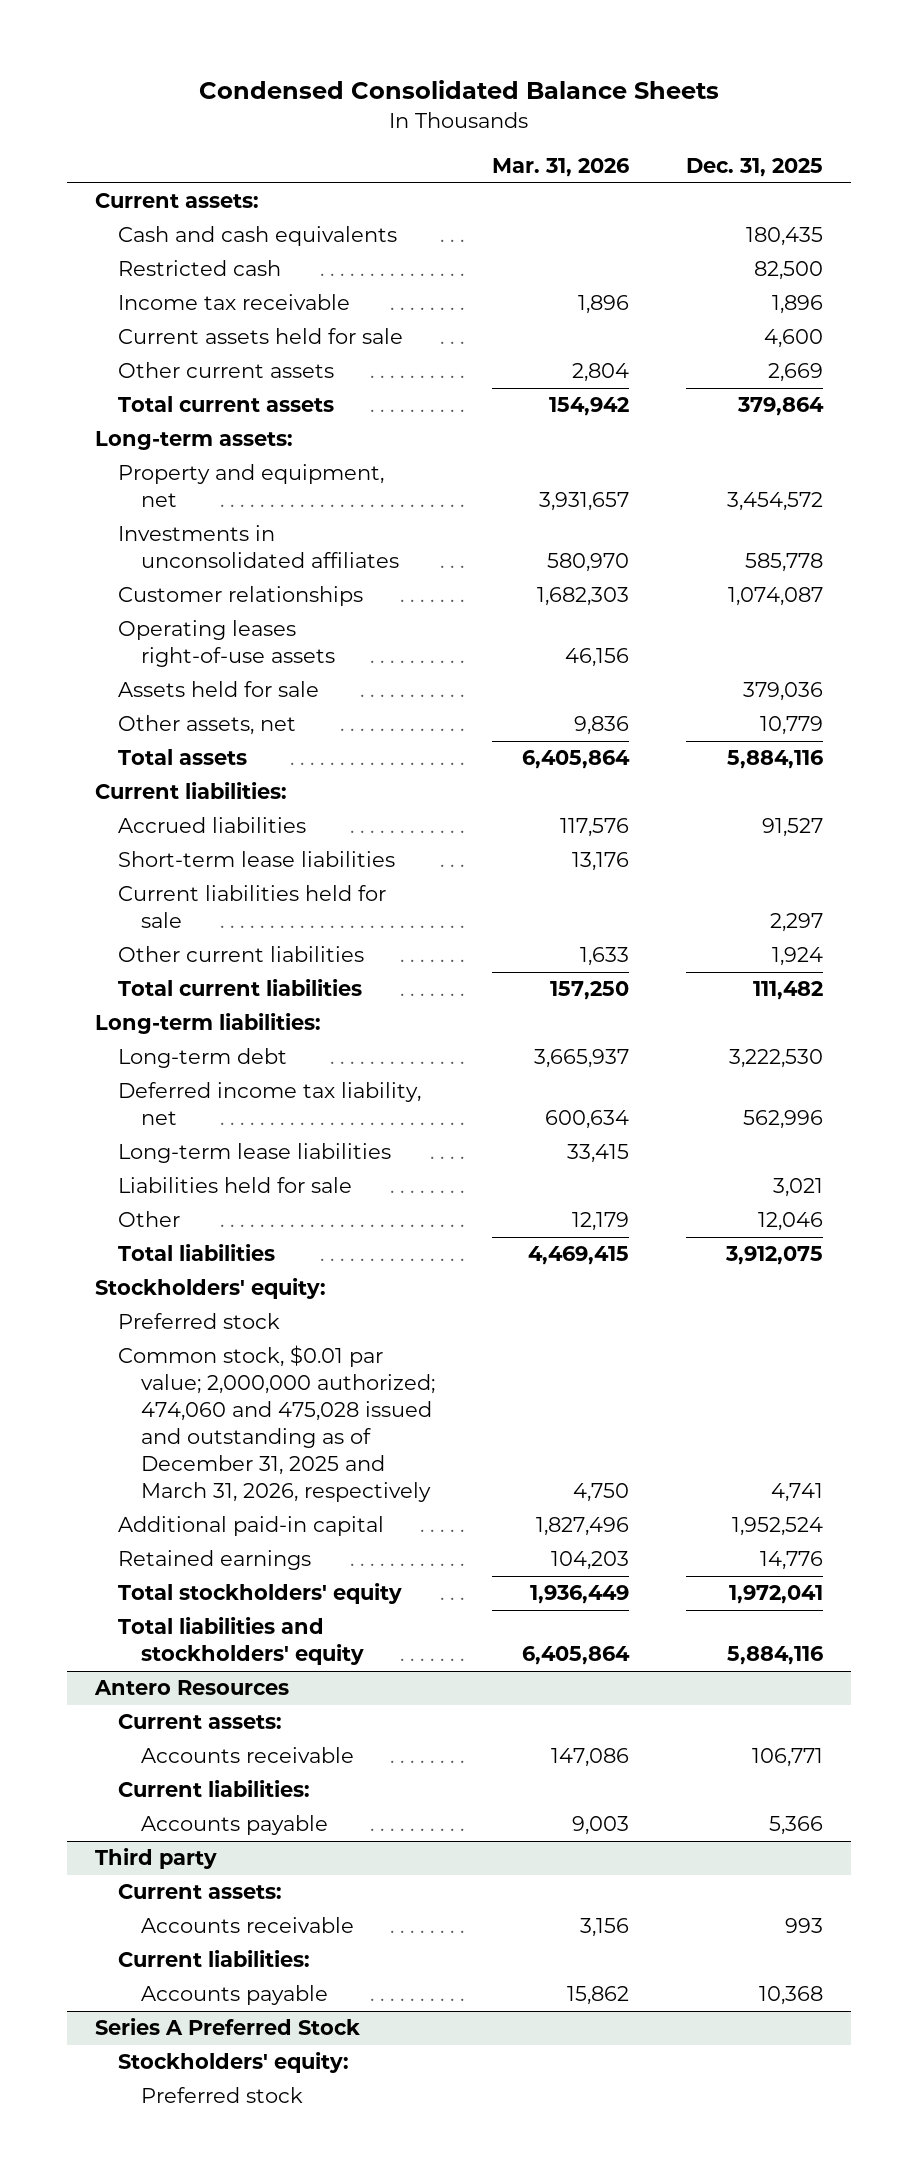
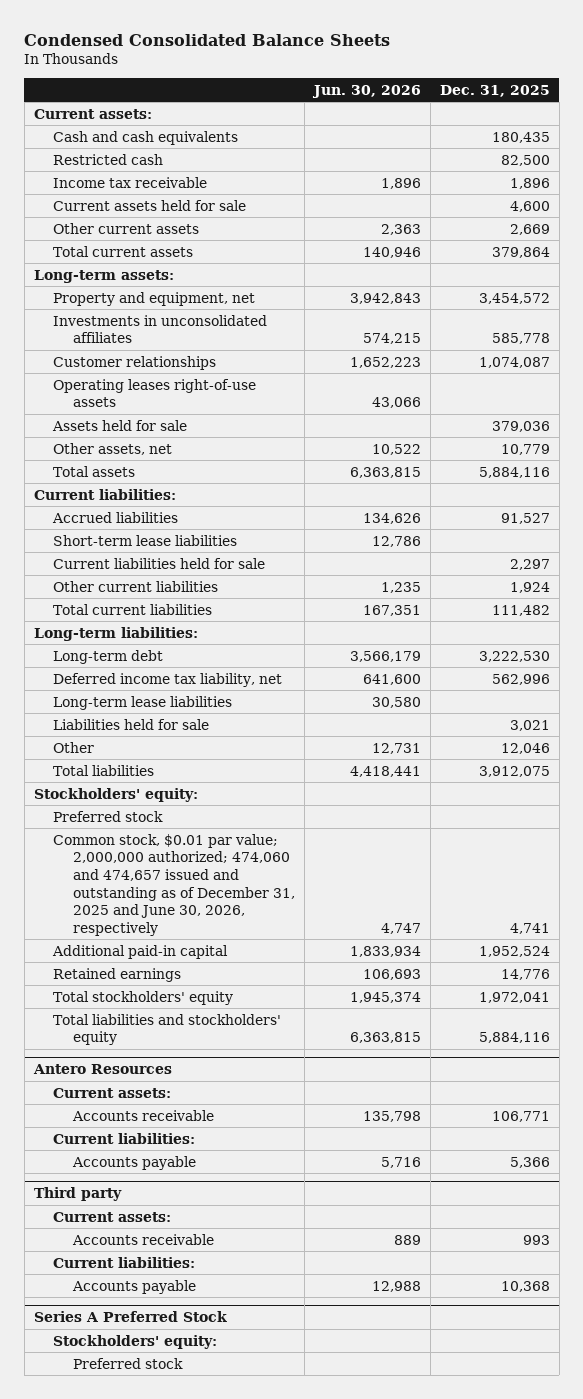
- | Mar. 31, 2026 | Dec. 31, 2025
+ | Jun. 30, 2026 | Dec. 31, 2025
- Common stock, $0.01 par value; 2,000,000 authorized; 474,060 and 475,028 issued and outstanding as of December 31, 2025 and March 31, 2026, respectively | 4,750 | 4,741
+ Common stock, $0.01 par value; 2,000,000 authorized; 474,060 and 474,657 issued and outstanding as of December 31, 2025 and June 30, 2026, respectively | 4,747 | 4,741

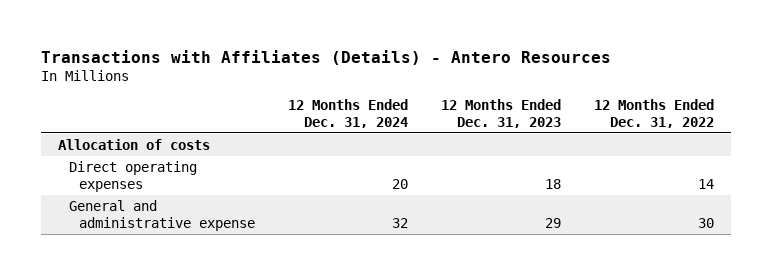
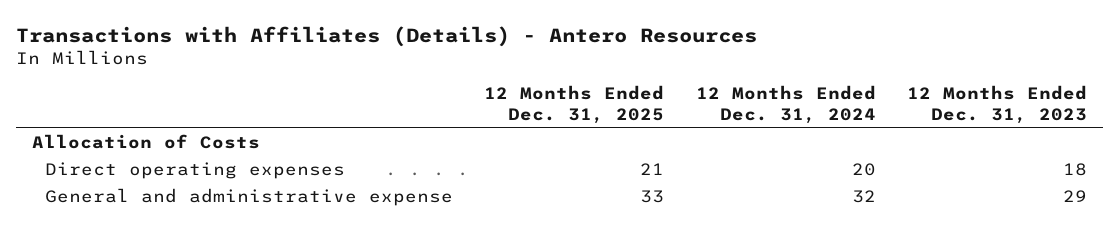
- | 12 Months Ended Dec. 31, 2024 | 12 Months Ended Dec. 31, 2023 | 12 Months Ended Dec. 31, 2022
+ | 12 Months Ended Dec. 31, 2025 | 12 Months Ended Dec. 31, 2024 | 12 Months Ended Dec. 31, 2023
- Allocation of costs
+ Allocation of Costs

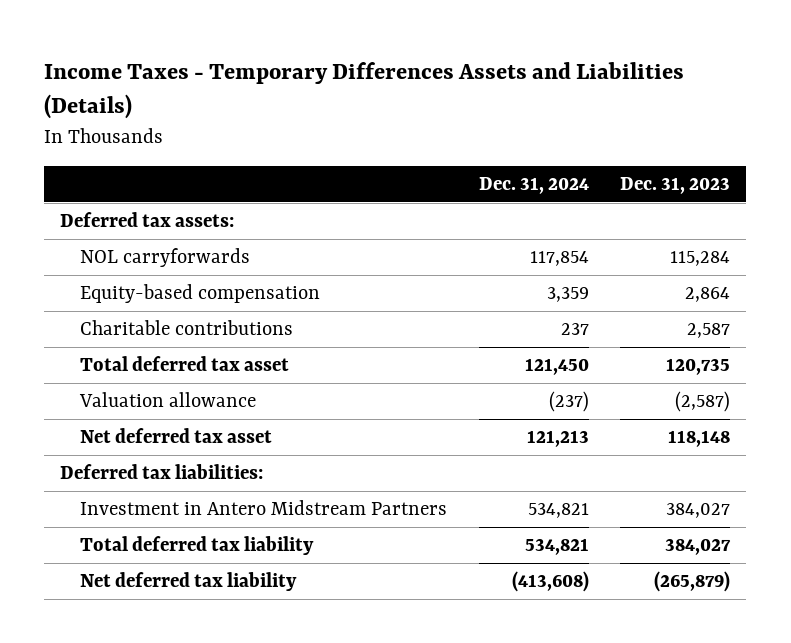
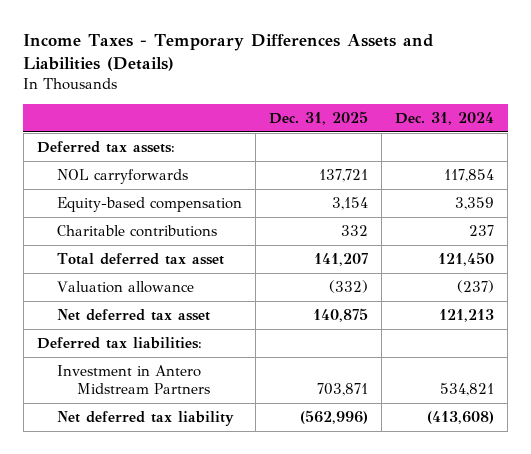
- | Dec. 31, 2024 | Dec. 31, 2023
+ | Dec. 31, 2025 | Dec. 31, 2024
- Total deferred tax liability | 534,821 | 384,027

